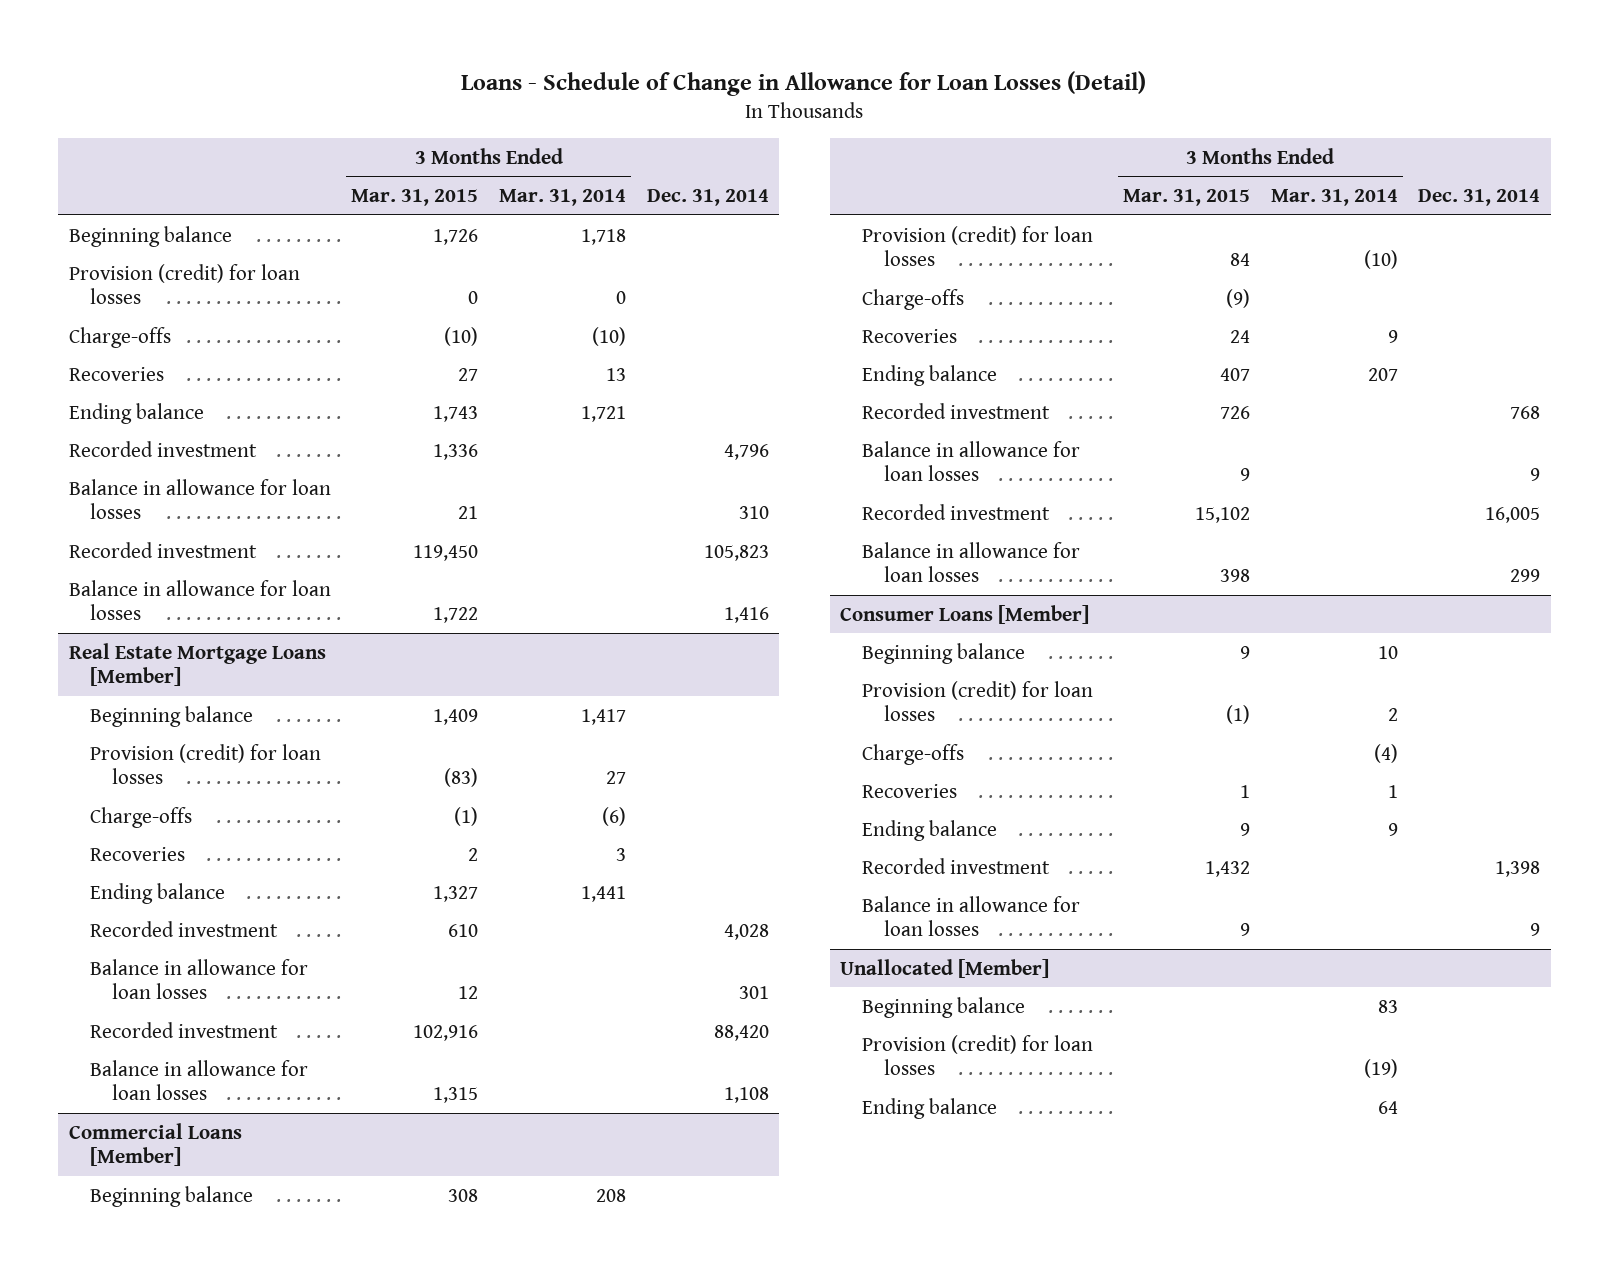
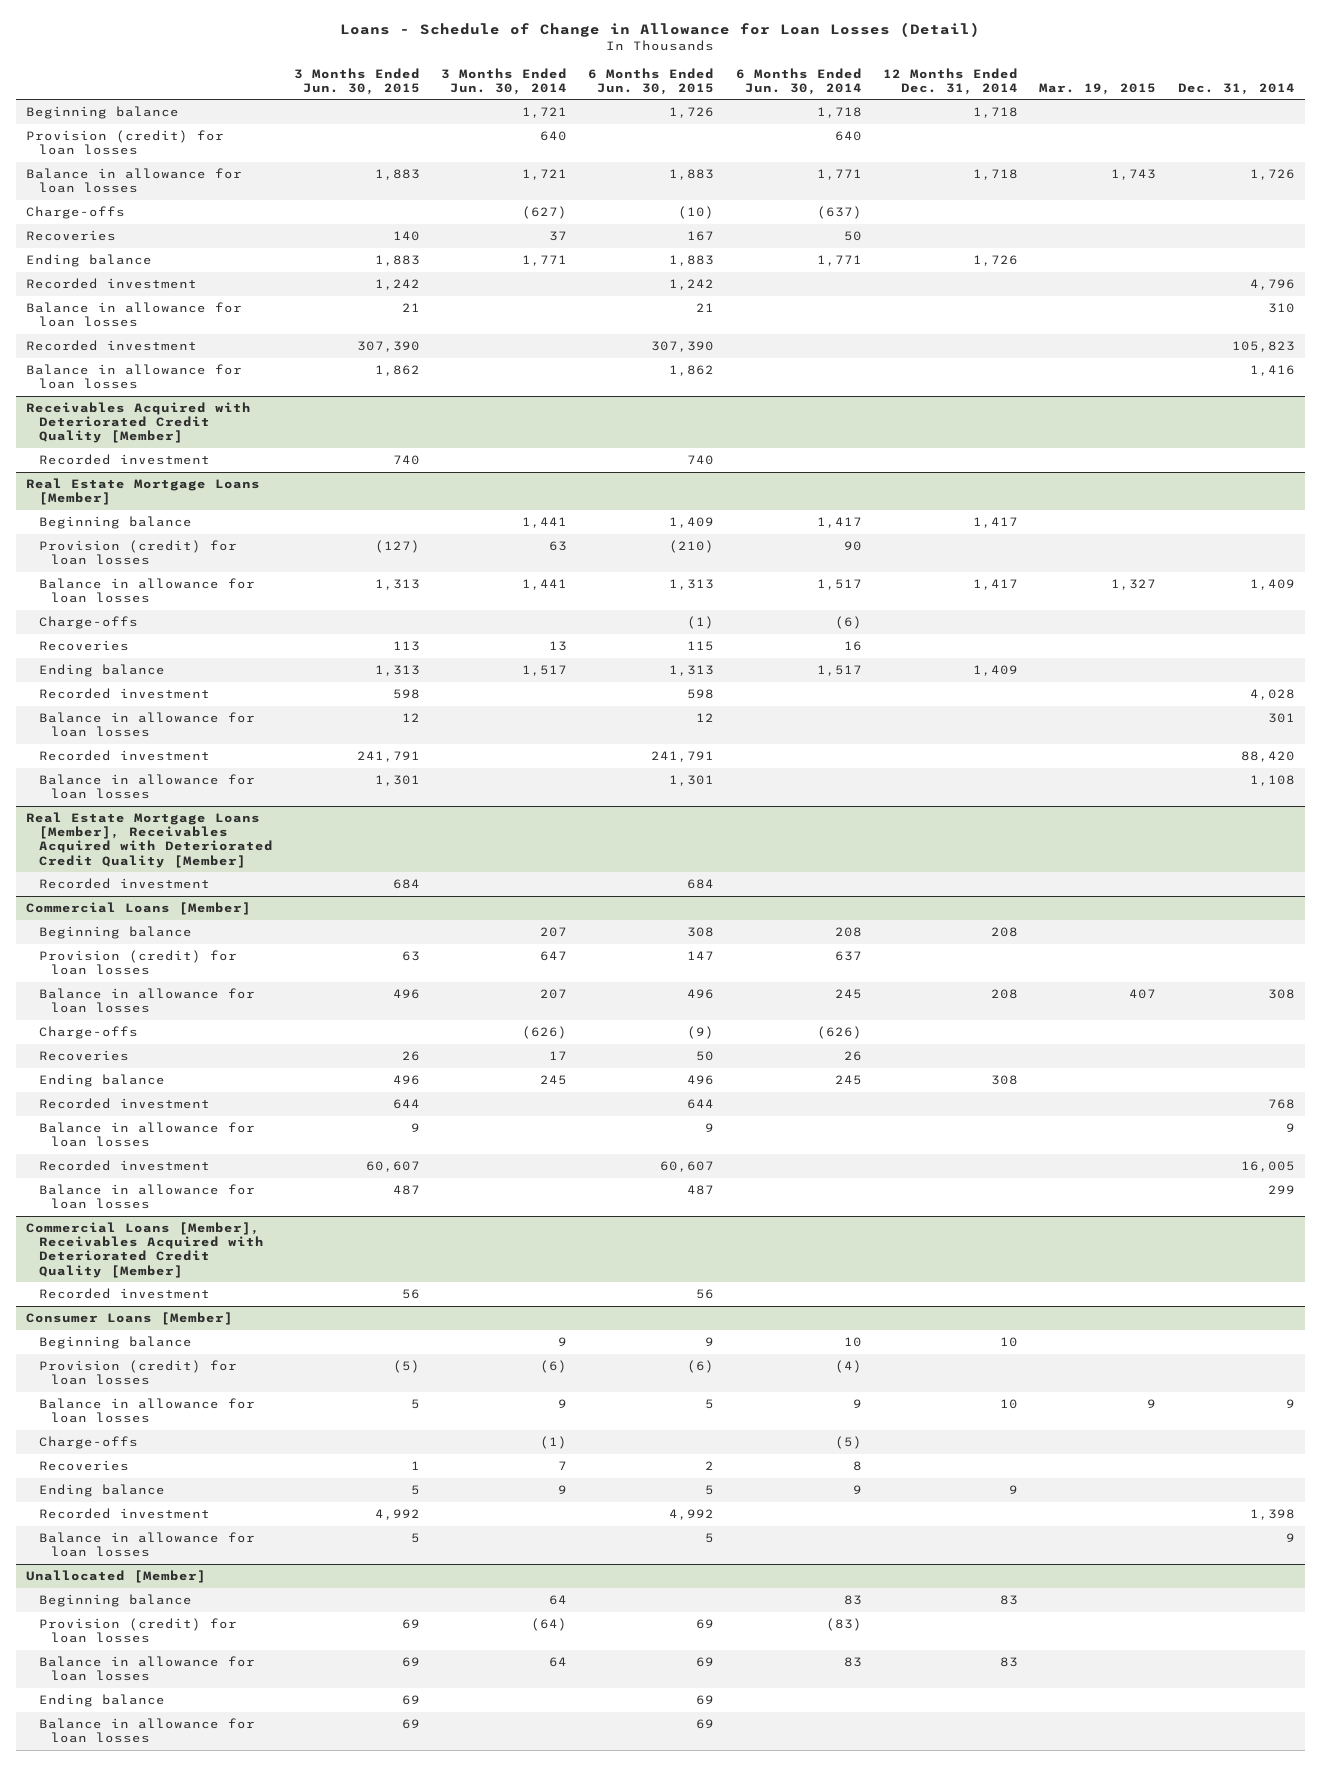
- | 3 Months Ended Mar. 31, 2015 | 3 Months Ended Mar. 31, 2014 | Dec. 31, 2014
+ | 3 Months Ended Jun. 30, 2015 | 3 Months Ended Jun. 30, 2014 | 6 Months Ended Jun. 30, 2015 | 6 Months Ended Jun. 30, 2014 | 12 Months Ended Dec. 31, 2014 | Mar. 19, 2015 | Dec. 31, 2014
+ Balance in allowance for loan losses | 1,883 | 1,721 | 1,883 | 1,771 | 1,718 | 1,743 | 1,726
+ Receivables Acquired with Deteriorated Credit Quality [Member]
+ Recorded investment | 740 | | 740 | | | |
@ Real Estate Mortgage Loans [Member]
+ Balance in allowance for loan losses | 1,313 | 1,441 | 1,313 | 1,517 | 1,417 | 1,327 | 1,409
+ Real Estate Mortgage Loans [Member], Receivables Acquired with Deteriorated Credit Quality [Member]
+ Recorded investment | 684 | | 684 | | | |
@ Commercial Loans [Member]
+ Balance in allowance for loan losses | 496 | 207 | 496 | 245 | 208 | 407 | 308
+ Commercial Loans [Member], Receivables Acquired with Deteriorated Credit Quality [Member]
+ Recorded investment | 56 | | 56 | | | |
@ Consumer Loans [Member]
+ Balance in allowance for loan losses | 5 | 9 | 5 | 9 | 10 | 9 | 9
@ Unallocated [Member]
+ Balance in allowance for loan losses | 69 | 64 | 69 | 83 | 83 | |
+ Balance in allowance for loan losses | 69 | | 69 | | | |

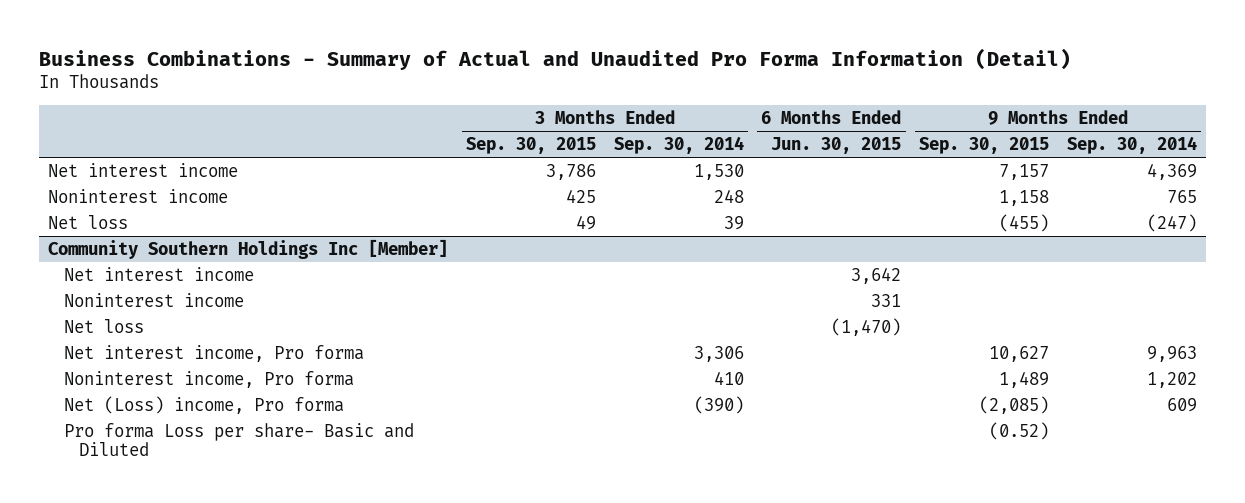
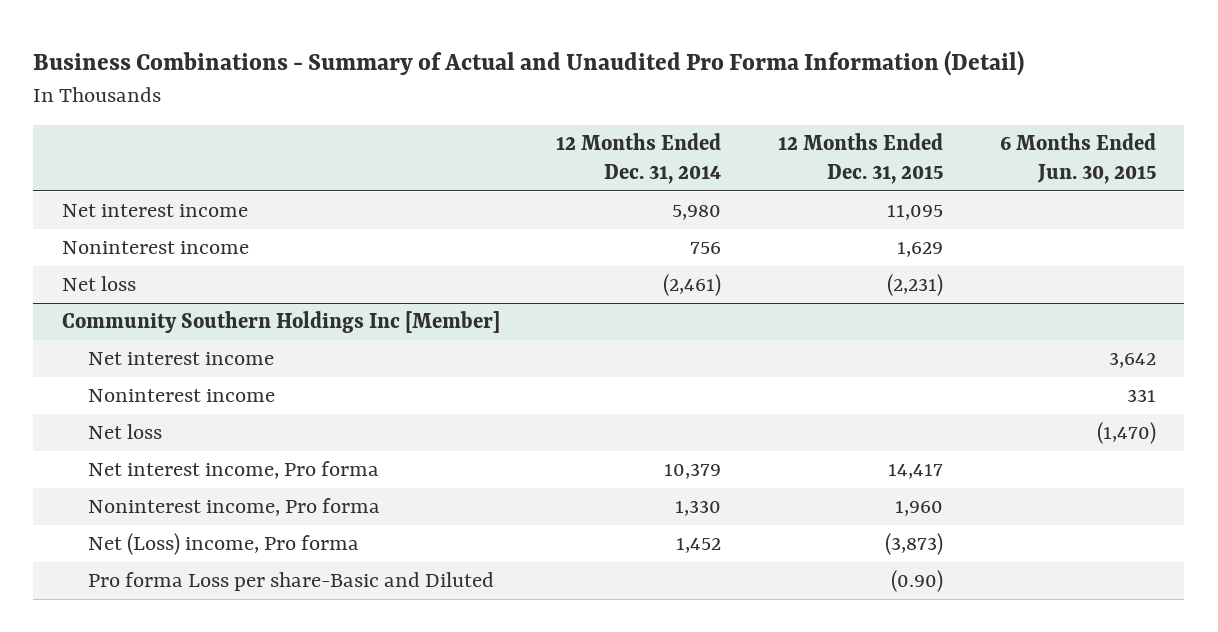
- | 3 Months Ended Sep. 30, 2015 | 3 Months Ended Sep. 30, 2014 | 6 Months Ended Jun. 30, 2015 | 9 Months Ended Sep. 30, 2015 | 9 Months Ended Sep. 30, 2014
+ | 12 Months Ended Dec. 31, 2014 | 12 Months Ended Dec. 31, 2015 | 6 Months Ended Jun. 30, 2015
@ Community Southern Holdings Inc [Member]
- Pro forma Loss per share- Basic and Diluted | | | | (0.52) |
+ Pro forma Loss per share-Basic and Diluted | | (0.90) |

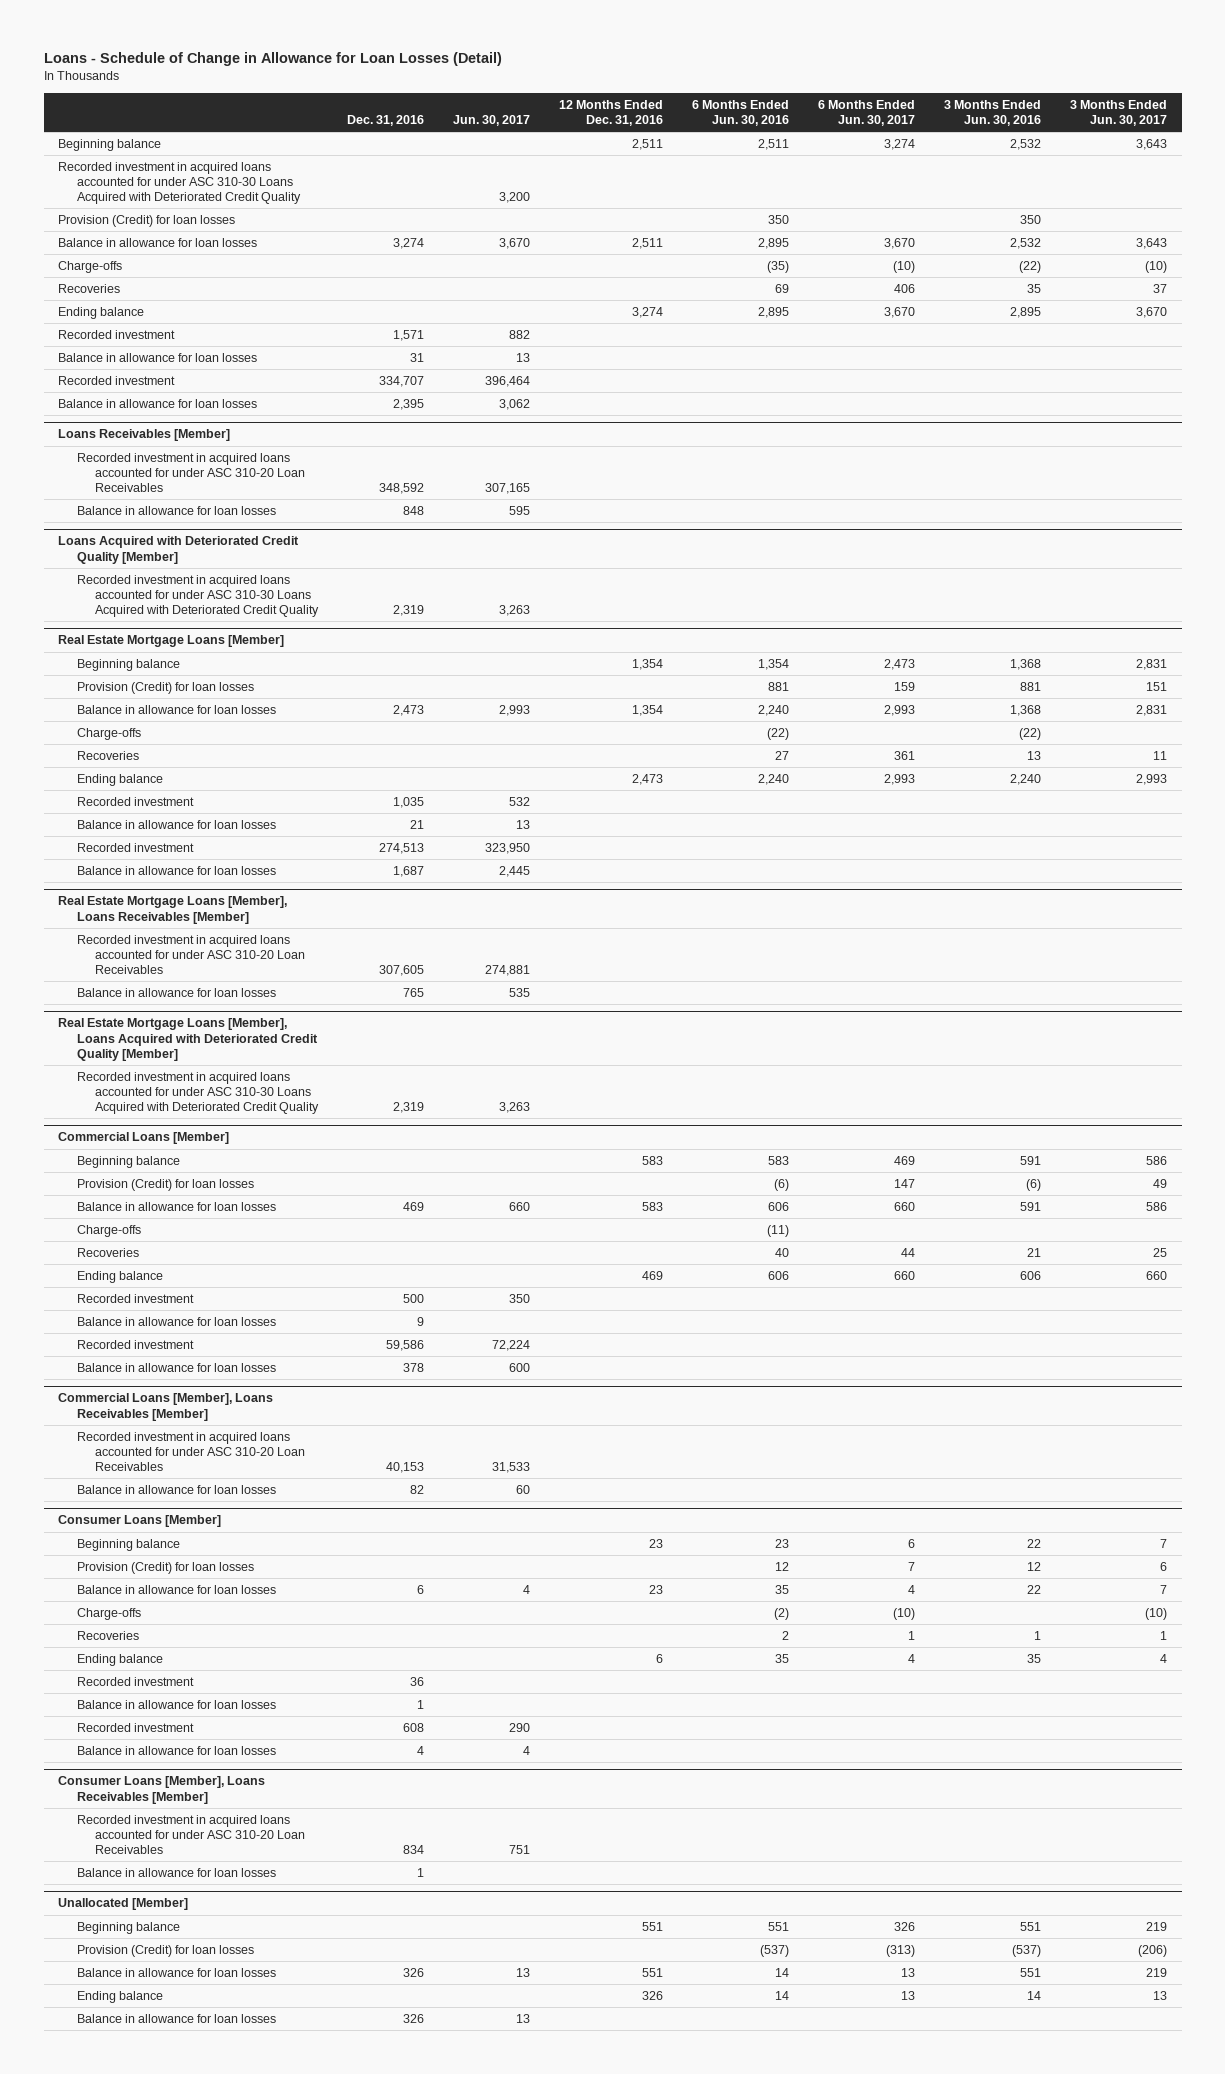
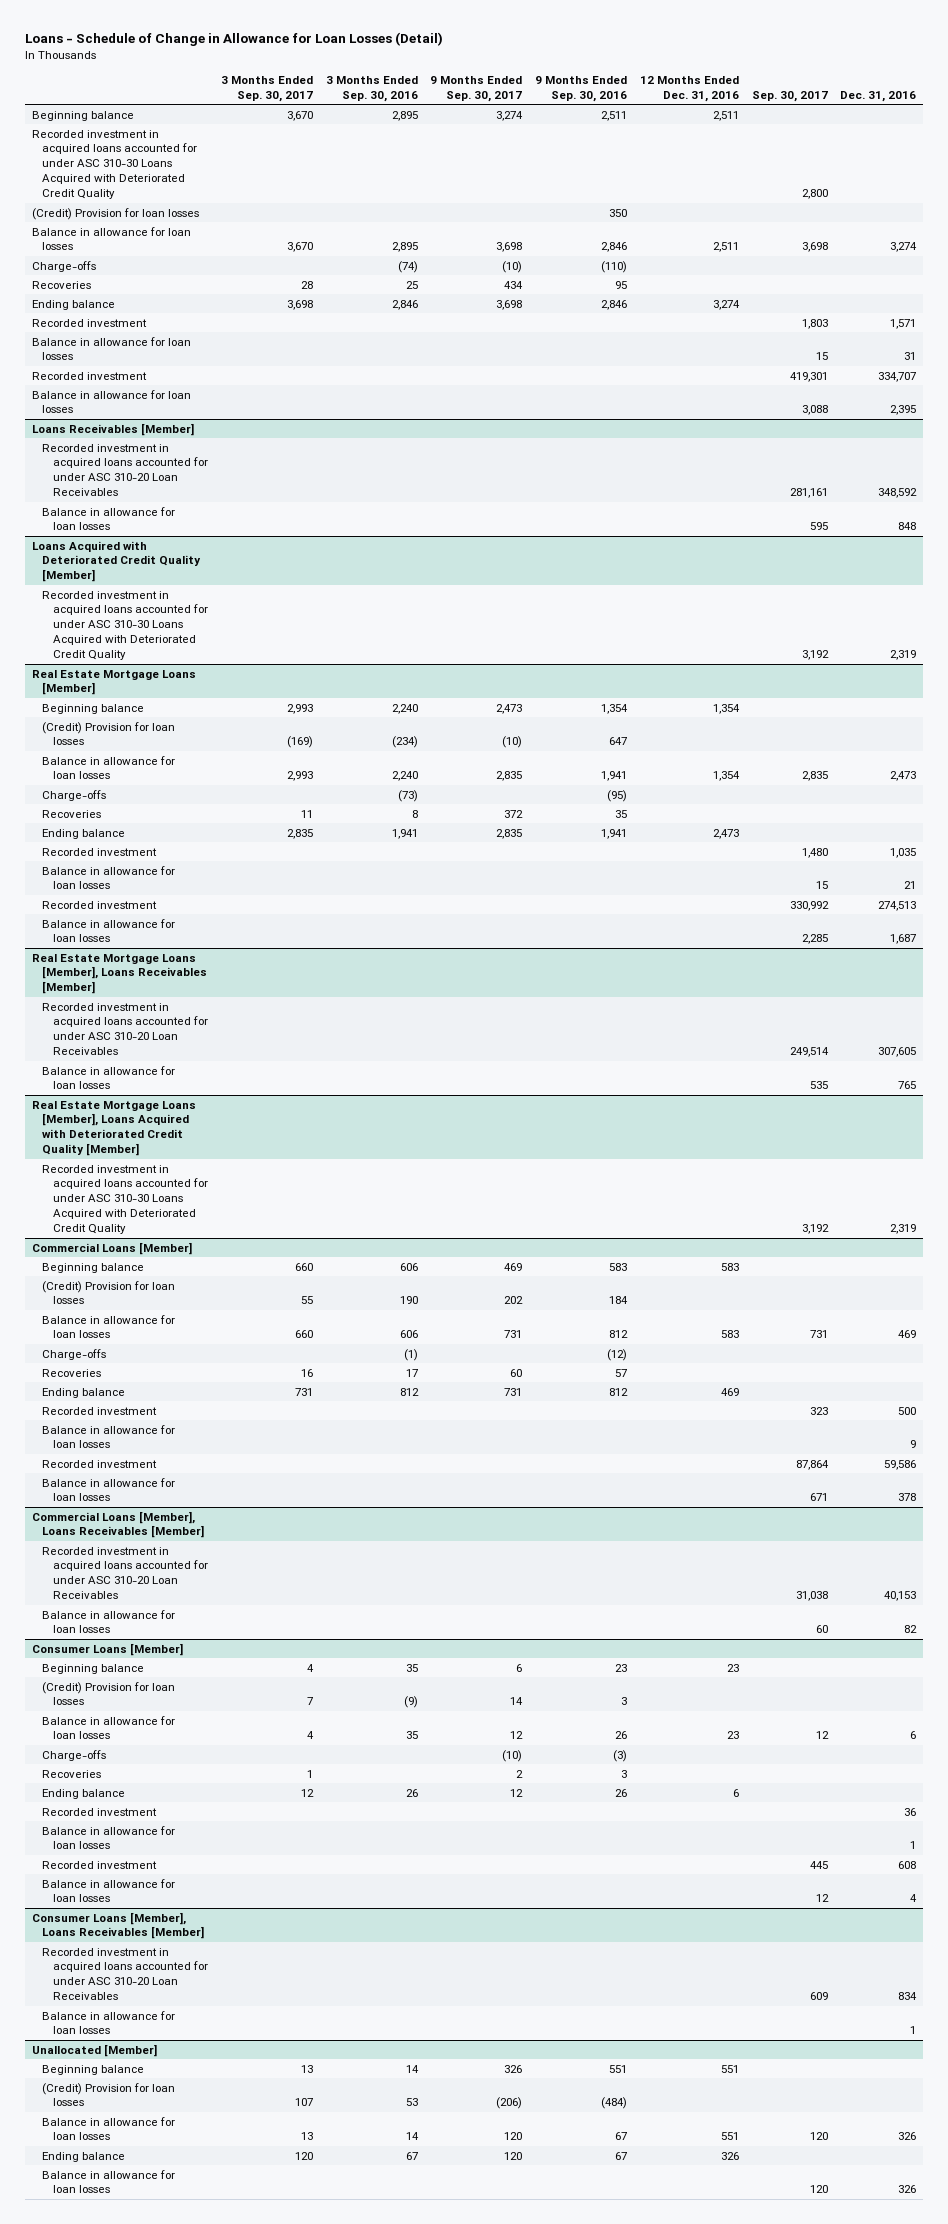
- | Dec. 31, 2016 | Jun. 30, 2017 | 12 Months Ended Dec. 31, 2016 | 6 Months Ended Jun. 30, 2016 | 6 Months Ended Jun. 30, 2017 | 3 Months Ended Jun. 30, 2016 | 3 Months Ended Jun. 30, 2017
+ | 3 Months Ended Sep. 30, 2017 | 3 Months Ended Sep. 30, 2016 | 9 Months Ended Sep. 30, 2017 | 9 Months Ended Sep. 30, 2016 | 12 Months Ended Dec. 31, 2016 | Sep. 30, 2017 | Dec. 31, 2016
- Provision (Credit) for loan losses | | | | 350 | | 350 |
+ (Credit) Provision for loan losses | | | | 350 | | |
@ Real Estate Mortgage Loans [Member]
- Provision (Credit) for loan losses | | | | 881 | 159 | 881 | 151
+ (Credit) Provision for loan losses | (169) | (234) | (10) | 647 | | |
@ Commercial Loans [Member]
- Provision (Credit) for loan losses | | | | (6) | 147 | (6) | 49
+ (Credit) Provision for loan losses | 55 | 190 | 202 | 184 | | |
@ Consumer Loans [Member]
- Provision (Credit) for loan losses | | | | 12 | 7 | 12 | 6
+ (Credit) Provision for loan losses | 7 | (9) | 14 | 3 | | |
@ Unallocated [Member]
- Provision (Credit) for loan losses | | | | (537) | (313) | (537) | (206)
+ (Credit) Provision for loan losses | 107 | 53 | (206) | (484) | | |

